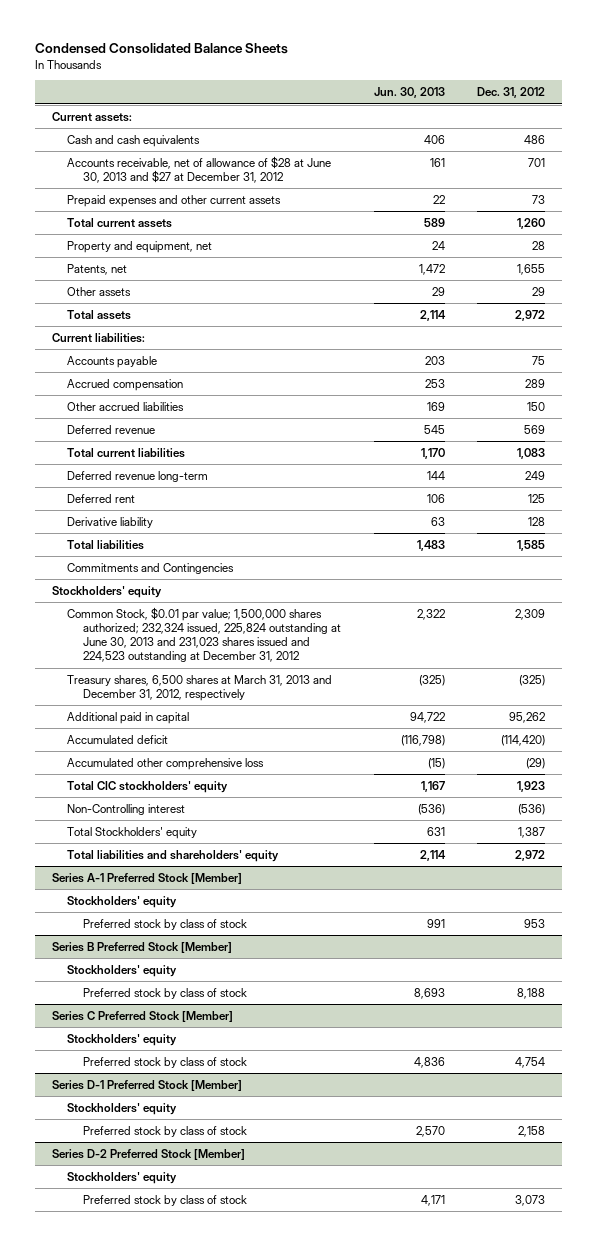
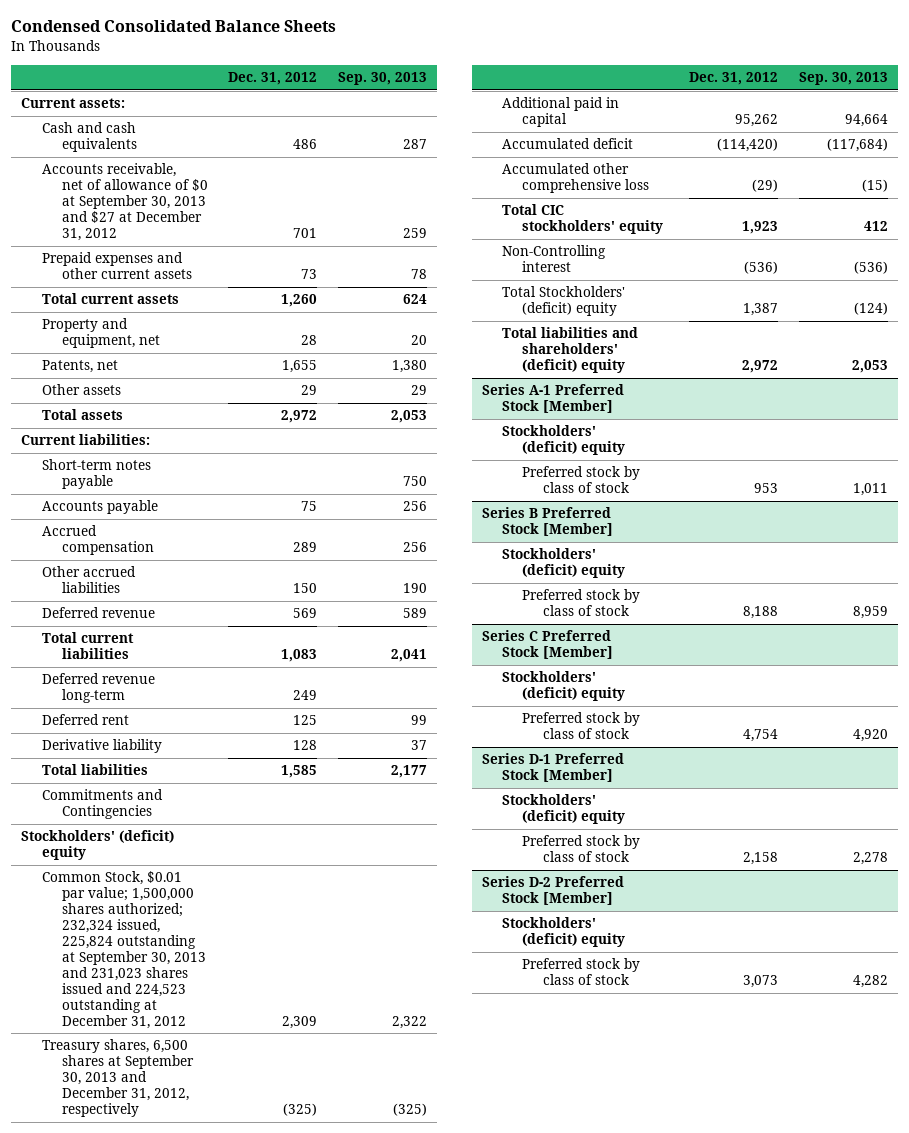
- | Jun. 30, 2013 | Dec. 31, 2012
+ | Dec. 31, 2012 | Sep. 30, 2013
- Accounts receivable, net of allowance of $28 at June 30, 2013 and $27 at December 31, 2012 | 161 | 701
+ Accounts receivable, net of allowance of $0 at September 30, 2013 and $27 at December 31, 2012 | 701 | 259
+ Short-term notes payable | | 750
- Stockholders' equity
- Common Stock, $0.01 par value; 1,500,000 shares authorized; 232,324 issued, 225,824 outstanding at June 30, 2013 and 231,023 shares issued and 224,523 outstanding at December 31, 2012 | 2,322 | 2,309
- Treasury shares, 6,500 shares at March 31, 2013 and December 31, 2012, respectively | (325) | (325)
+ Stockholders' (deficit) equity
+ Common Stock, $0.01 par value; 1,500,000 shares authorized; 232,324 issued, 225,824 outstanding at September 30, 2013 and 231,023 shares issued and 224,523 outstanding at December 31, 2012 | 2,309 | 2,322
+ Treasury shares, 6,500 shares at September 30, 2013 and December 31, 2012, respectively | (325) | (325)
- Total Stockholders' equity | 631 | 1,387
- Total liabilities and shareholders' equity | 2,114 | 2,972
+ Total Stockholders' (deficit) equity | 1,387 | (124)
+ Total liabilities and shareholders' (deficit) equity | 2,972 | 2,053
@ Series A-1 Preferred Stock [Member]
- Stockholders' equity
+ Stockholders' (deficit) equity
@ Series B Preferred Stock [Member]
- Stockholders' equity
+ Stockholders' (deficit) equity
@ Series C Preferred Stock [Member]
- Stockholders' equity
+ Stockholders' (deficit) equity
@ Series D-1 Preferred Stock [Member]
- Stockholders' equity
+ Stockholders' (deficit) equity
@ Series D-2 Preferred Stock [Member]
- Stockholders' equity
+ Stockholders' (deficit) equity

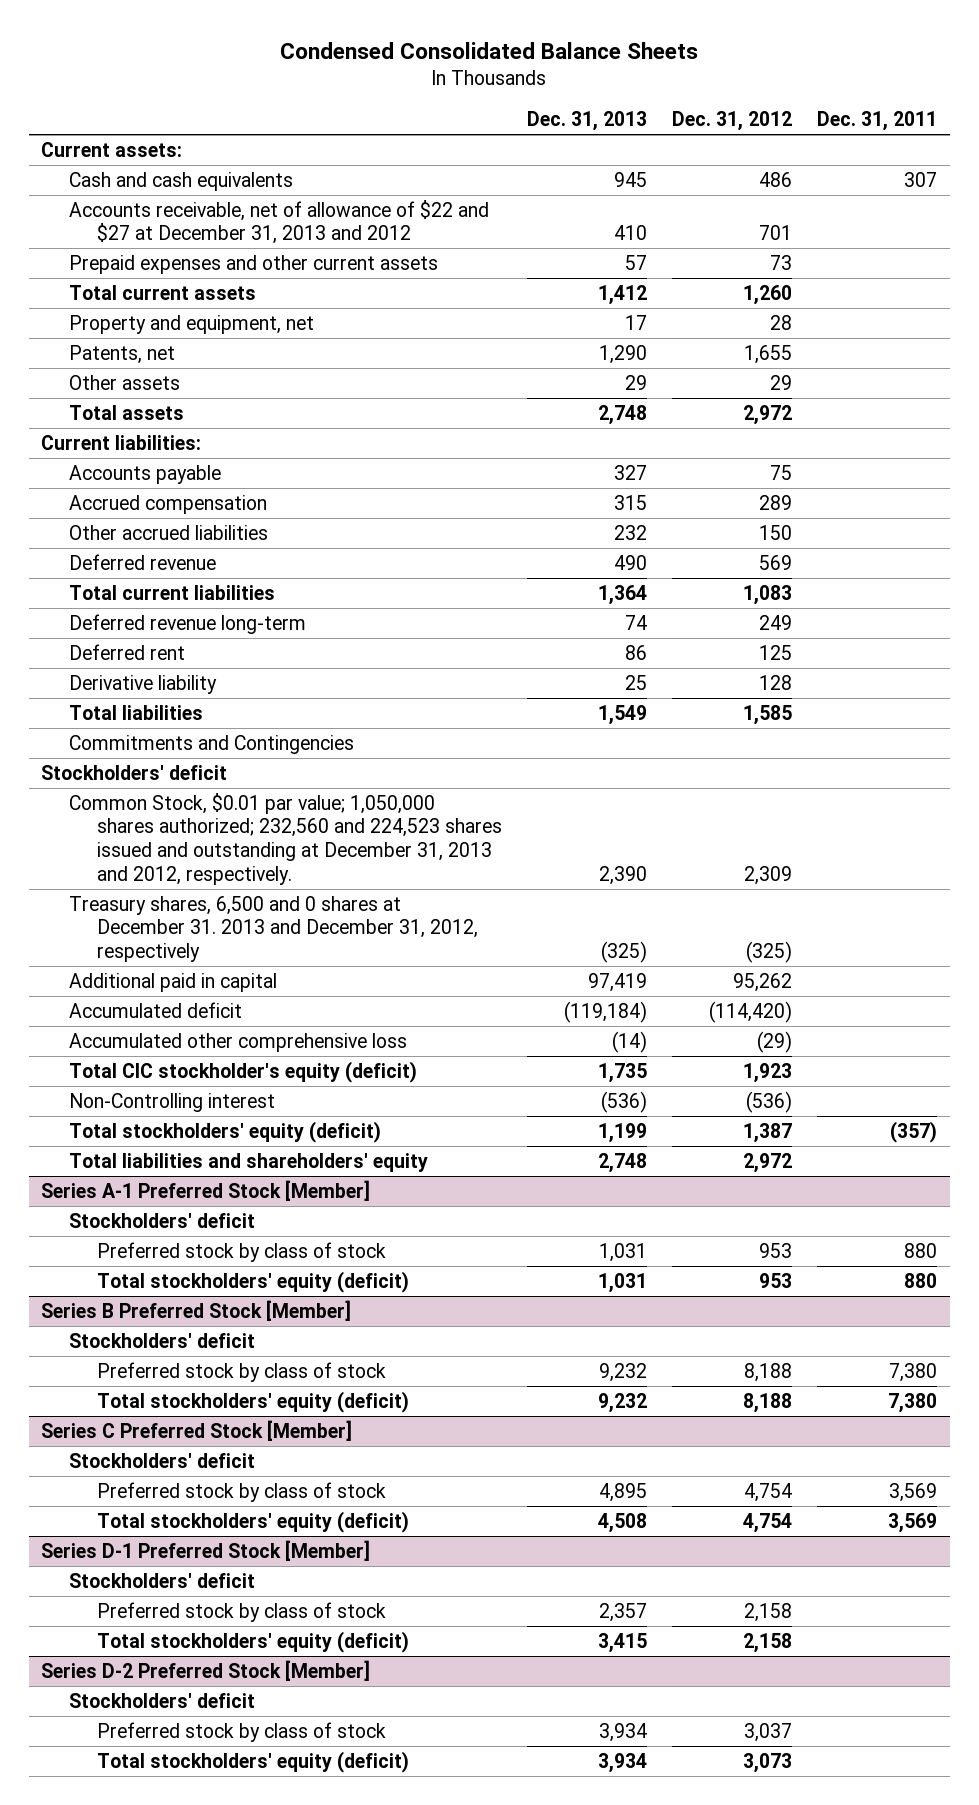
- | Dec. 31, 2012 | Sep. 30, 2013
+ | Dec. 31, 2013 | Dec. 31, 2012 | Dec. 31, 2011
- Accounts receivable, net of allowance of $0 at September 30, 2013 and $27 at December 31, 2012 | 701 | 259
+ Accounts receivable, net of allowance of $22 and $27 at December 31, 2013 and 2012 | 410 | 701 |
- Short-term notes payable | | 750
- Stockholders' (deficit) equity
- Common Stock, $0.01 par value; 1,500,000 shares authorized; 232,324 issued, 225,824 outstanding at September 30, 2013 and 231,023 shares issued and 224,523 outstanding at December 31, 2012 | 2,309 | 2,322
- Treasury shares, 6,500 shares at September 30, 2013 and December 31, 2012, respectively | (325) | (325)
+ Stockholders' deficit
+ Common Stock, $0.01 par value; 1,050,000 shares authorized; 232,560 and 224,523 shares issued and outstanding at December 31, 2013 and 2012, respectively. | 2,390 | 2,309 |
+ Treasury shares, 6,500 and 0 shares at December 31. 2013 and December 31, 2012, respectively | (325) | (325) |
- Total CIC stockholders' equity | 1,923 | 412
+ Total CIC stockholder's equity (deficit) | 1,735 | 1,923 |
- Total Stockholders' (deficit) equity | 1,387 | (124)
- Total liabilities and shareholders' (deficit) equity | 2,972 | 2,053
+ Total stockholders' equity (deficit) | 1,199 | 1,387 | (357)
+ Total liabilities and shareholders' equity | 2,748 | 2,972 |
@ Series A-1 Preferred Stock [Member]
- Stockholders' (deficit) equity
+ Stockholders' deficit
+ Total stockholders' equity (deficit) | 1,031 | 953 | 880
@ Series B Preferred Stock [Member]
- Stockholders' (deficit) equity
+ Stockholders' deficit
+ Total stockholders' equity (deficit) | 9,232 | 8,188 | 7,380
@ Series C Preferred Stock [Member]
- Stockholders' (deficit) equity
+ Stockholders' deficit
+ Total stockholders' equity (deficit) | 4,508 | 4,754 | 3,569
@ Series D-1 Preferred Stock [Member]
- Stockholders' (deficit) equity
+ Stockholders' deficit
+ Total stockholders' equity (deficit) | 3,415 | 2,158 |
@ Series D-2 Preferred Stock [Member]
- Stockholders' (deficit) equity
- Preferred stock by class of stock | 3,073 | 4,282
+ Stockholders' deficit
+ Preferred stock by class of stock | 3,934 | 3,037 |
+ Total stockholders' equity (deficit) | 3,934 | 3,073 |

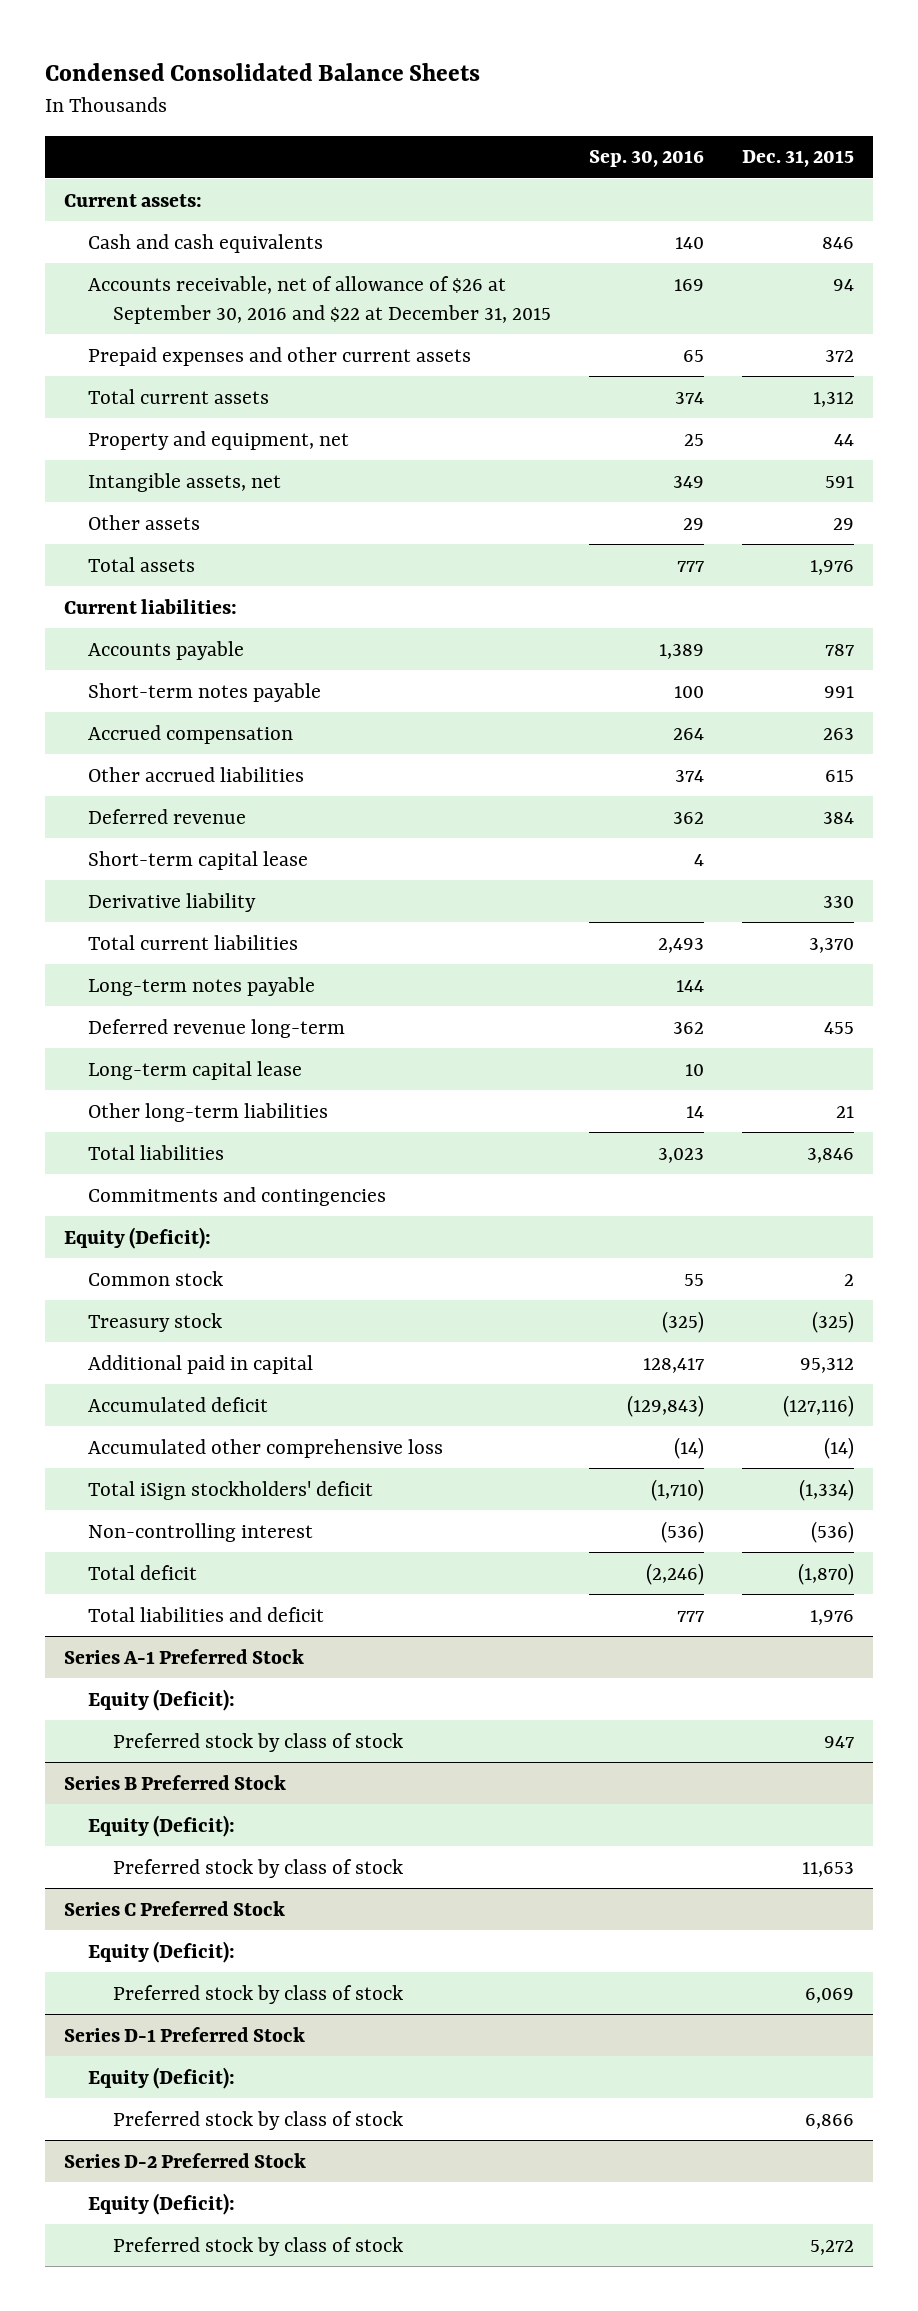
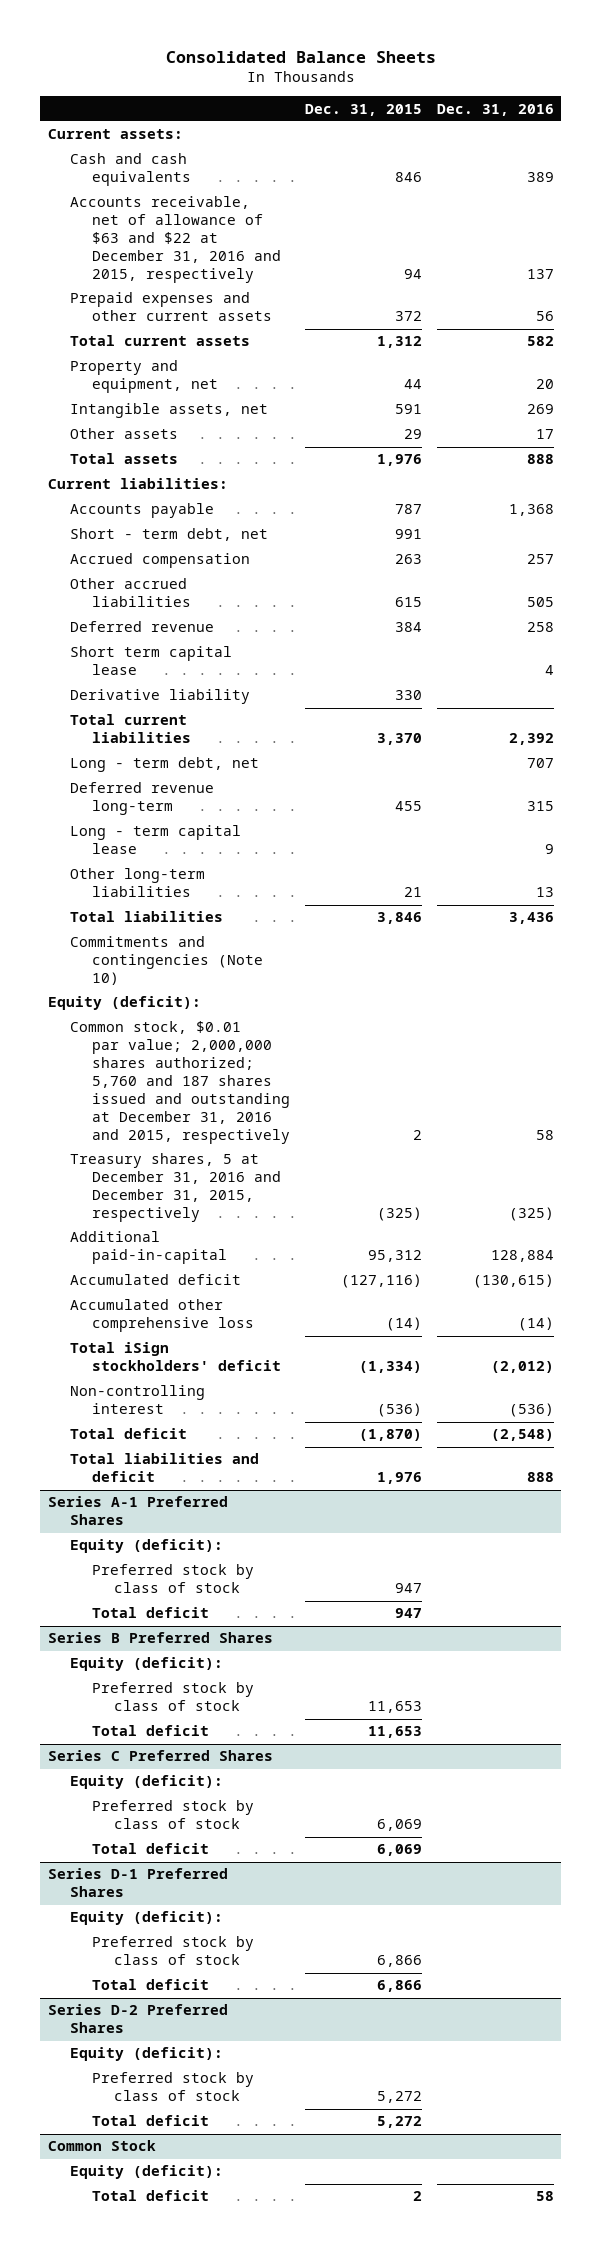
- Condensed Consolidated Balance Sheets
+ Consolidated Balance Sheets
- | Sep. 30, 2016 | Dec. 31, 2015
+ | Dec. 31, 2015 | Dec. 31, 2016
- Accounts receivable, net of allowance of $26 at September 30, 2016 and $22 at December 31, 2015 | 169 | 94
+ Accounts receivable, net of allowance of $63 and $22 at December 31, 2016 and 2015, respectively | 94 | 137
- Short-term notes payable | 100 | 991
+ Short - term debt, net | 991 |
- Short-term capital lease | 4 |
+ Short term capital lease | | 4
- Long-term notes payable | 144 |
+ Long - term debt, net | | 707
- Long-term capital lease | 10 |
+ Long - term capital lease | | 9
- Commitments and contingencies
- Equity (Deficit):
- Common stock | 55 | 2
- Treasury stock | (325) | (325)
- Additional paid in capital | 128,417 | 95,312
+ Commitments and contingencies (Note 10)
+ Equity (deficit):
+ Common stock, $0.01 par value; 2,000,000 shares authorized; 5,760 and 187 shares issued and outstanding at December 31, 2016 and 2015, respectively | 2 | 58
+ Treasury shares, 5 at December 31, 2016 and December 31, 2015, respectively | (325) | (325)
+ Additional paid-in-capital | 95,312 | 128,884
- Series A-1 Preferred Stock
- Equity (Deficit):
+ Series A-1 Preferred Shares
+ Equity (deficit):
- Series B Preferred Stock
- Equity (Deficit):
+ Total deficit | 947 |
+ Series B Preferred Shares
+ Equity (deficit):
- Series C Preferred Stock
- Equity (Deficit):
+ Total deficit | 11,653 |
+ Series C Preferred Shares
+ Equity (deficit):
- Series D-1 Preferred Stock
- Equity (Deficit):
+ Total deficit | 6,069 |
+ Series D-1 Preferred Shares
+ Equity (deficit):
- Series D-2 Preferred Stock
- Equity (Deficit):
+ Total deficit | 6,866 |
+ Series D-2 Preferred Shares
+ Equity (deficit):
+ Total deficit | 5,272 |
+ Common Stock
+ Equity (deficit):
+ Total deficit | 2 | 58

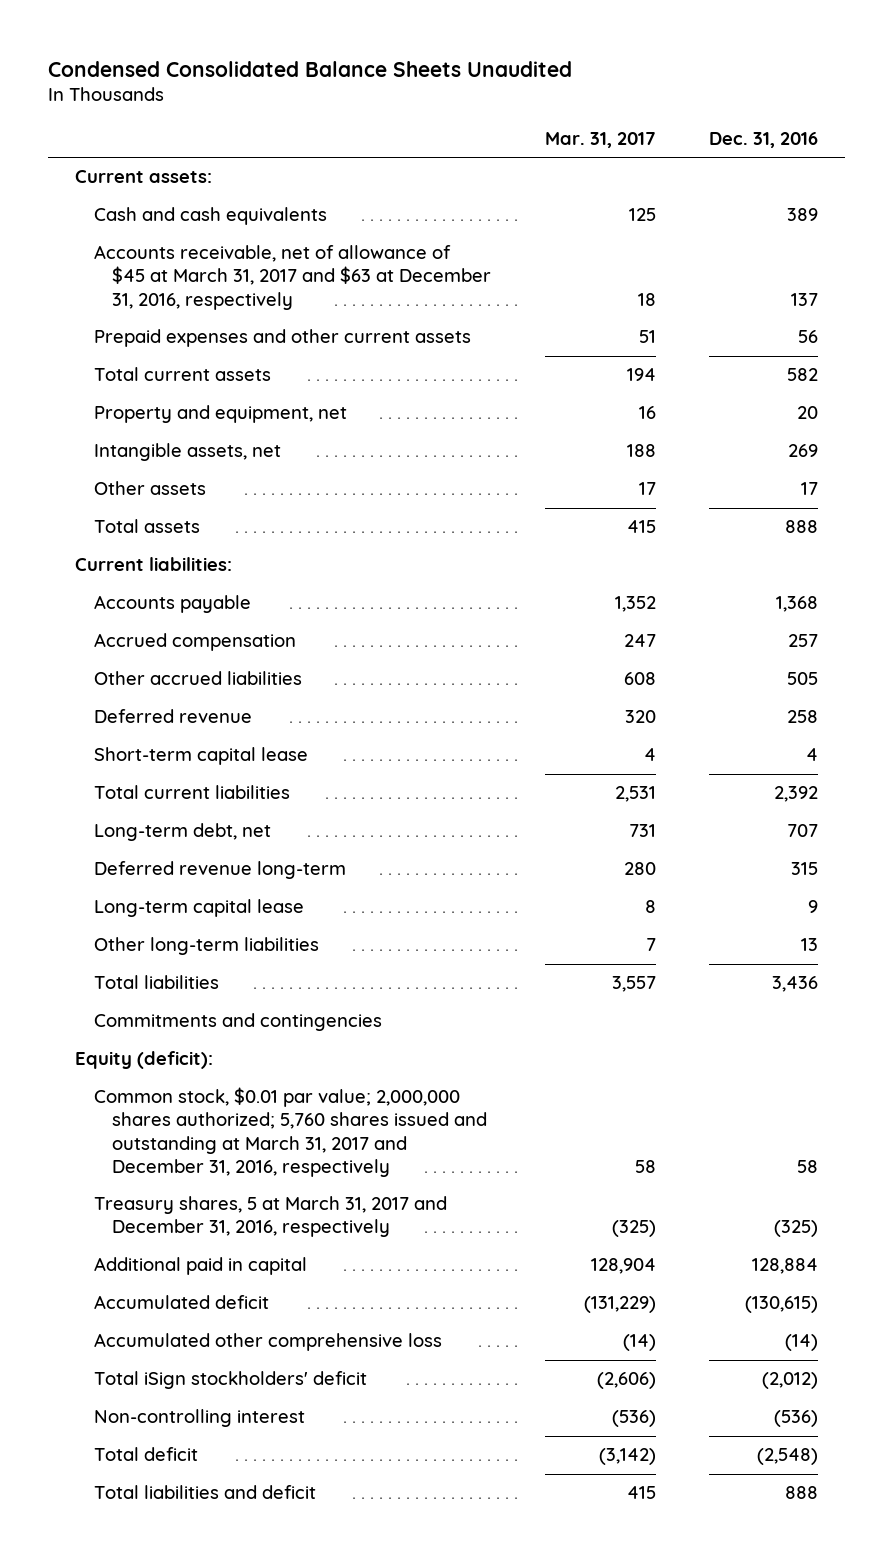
- Consolidated Balance Sheets
+ Condensed Consolidated Balance Sheets Unaudited
- | Dec. 31, 2015 | Dec. 31, 2016
+ | Mar. 31, 2017 | Dec. 31, 2016
- Accounts receivable, net of allowance of $63 and $22 at December 31, 2016 and 2015, respectively | 94 | 137
+ Accounts receivable, net of allowance of $45 at March 31, 2017 and $63 at December 31, 2016, respectively | 18 | 137
- Short - term debt, net | 991 |
- Short term capital lease | | 4
- Derivative liability | 330 |
+ Short-term capital lease | 4 | 4
- Long - term debt, net | | 707
+ Long-term debt, net | 731 | 707
- Long - term capital lease | | 9
+ Long-term capital lease | 8 | 9
- Commitments and contingencies (Note 10)
+ Commitments and contingencies
- Common stock, $0.01 par value; 2,000,000 shares authorized; 5,760 and 187 shares issued and outstanding at December 31, 2016 and 2015, respectively | 2 | 58
- Treasury shares, 5 at December 31, 2016 and December 31, 2015, respectively | (325) | (325)
- Additional paid-in-capital | 95,312 | 128,884
+ Common stock, $0.01 par value; 2,000,000 shares authorized; 5,760 shares issued and outstanding at March 31, 2017 and December 31, 2016, respectively | 58 | 58
+ Treasury shares, 5 at March 31, 2017 and December 31, 2016, respectively | (325) | (325)
+ Additional paid in capital | 128,904 | 128,884
- Series A-1 Preferred Shares
- Equity (deficit):
- Preferred stock by class of stock | 947 |
- Total deficit | 947 |
- Series B Preferred Shares
- Equity (deficit):
- Preferred stock by class of stock | 11,653 |
- Total deficit | 11,653 |
- Series C Preferred Shares
- Equity (deficit):
- Preferred stock by class of stock | 6,069 |
- Total deficit | 6,069 |
- Series D-1 Preferred Shares
- Equity (deficit):
- Preferred stock by class of stock | 6,866 |
- Total deficit | 6,866 |
- Series D-2 Preferred Shares
- Equity (deficit):
- Preferred stock by class of stock | 5,272 |
- Total deficit | 5,272 |
- Common Stock
- Equity (deficit):
- Total deficit | 2 | 58

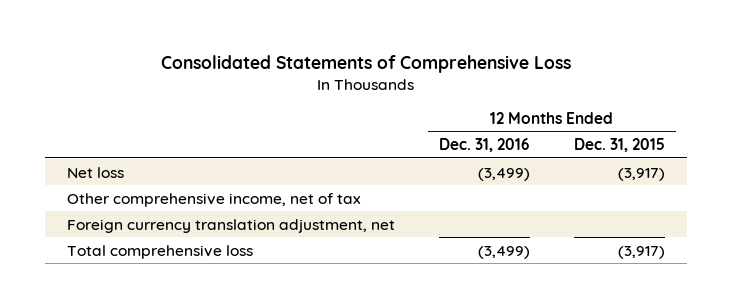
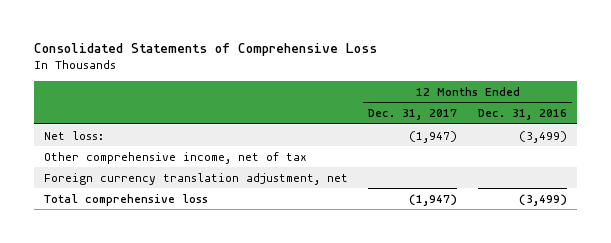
- | 12 Months Ended Dec. 31, 2016 | 12 Months Ended Dec. 31, 2015
+ | 12 Months Ended Dec. 31, 2017 | 12 Months Ended Dec. 31, 2016
- Net loss | (3,499) | (3,917)
+ Net loss: | (1,947) | (3,499)

